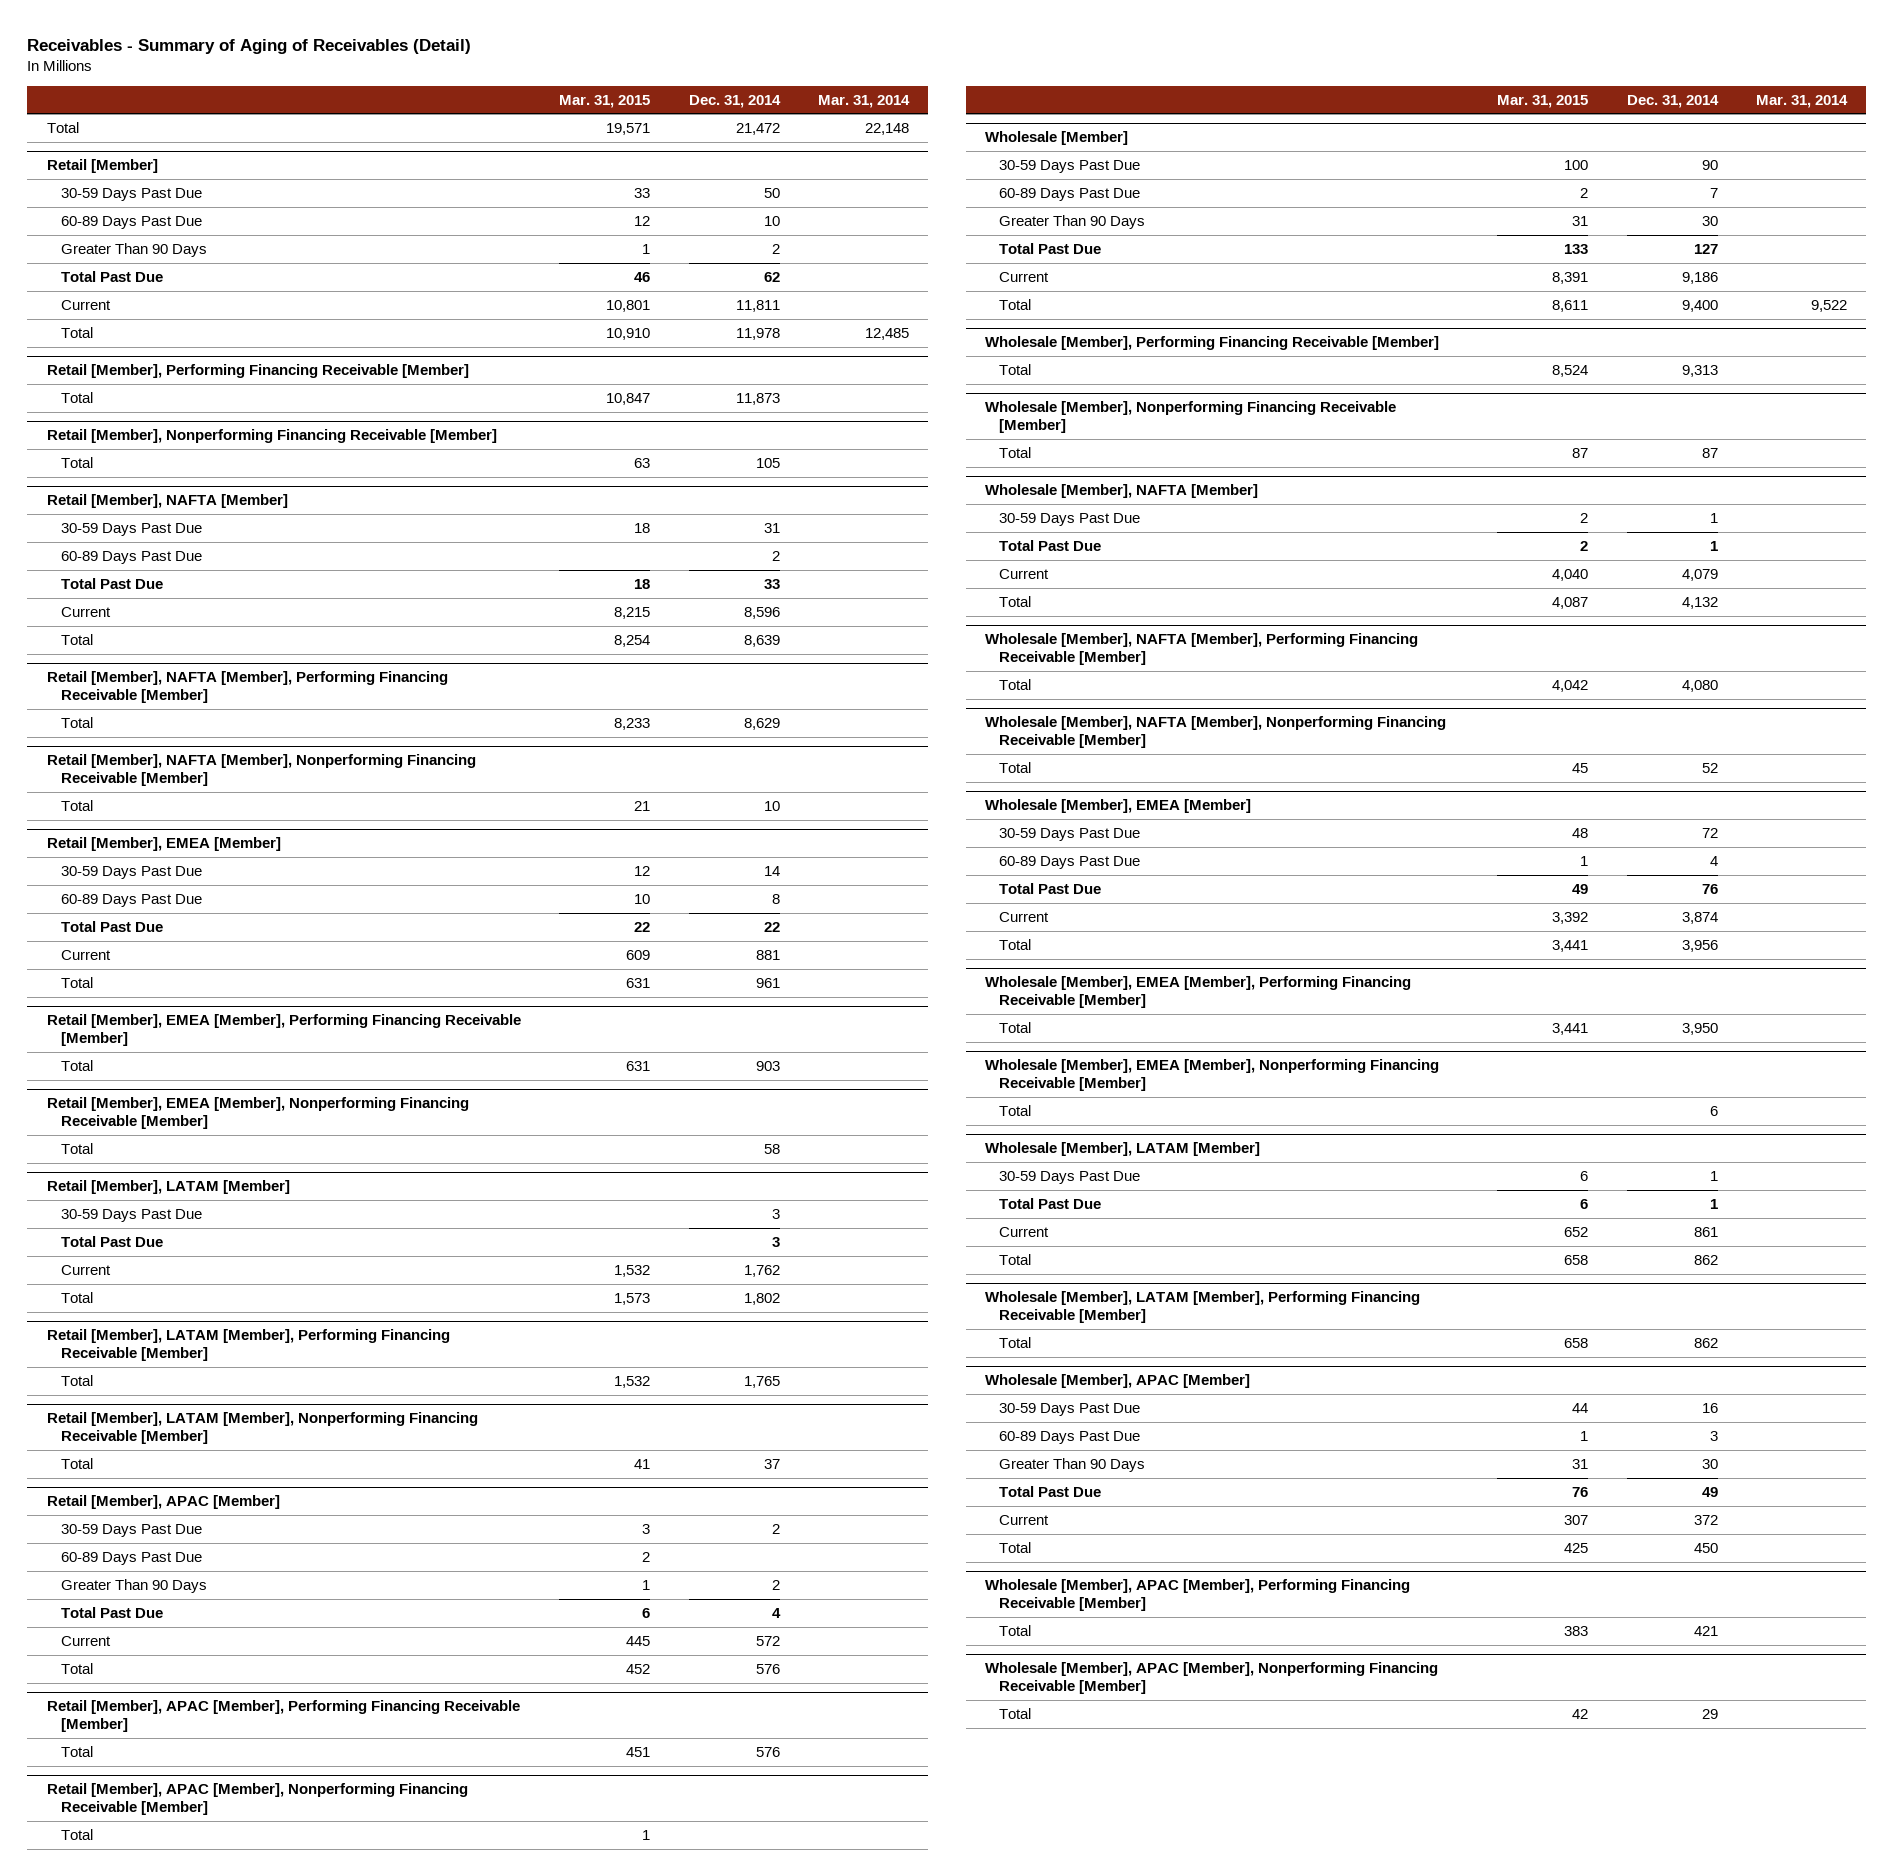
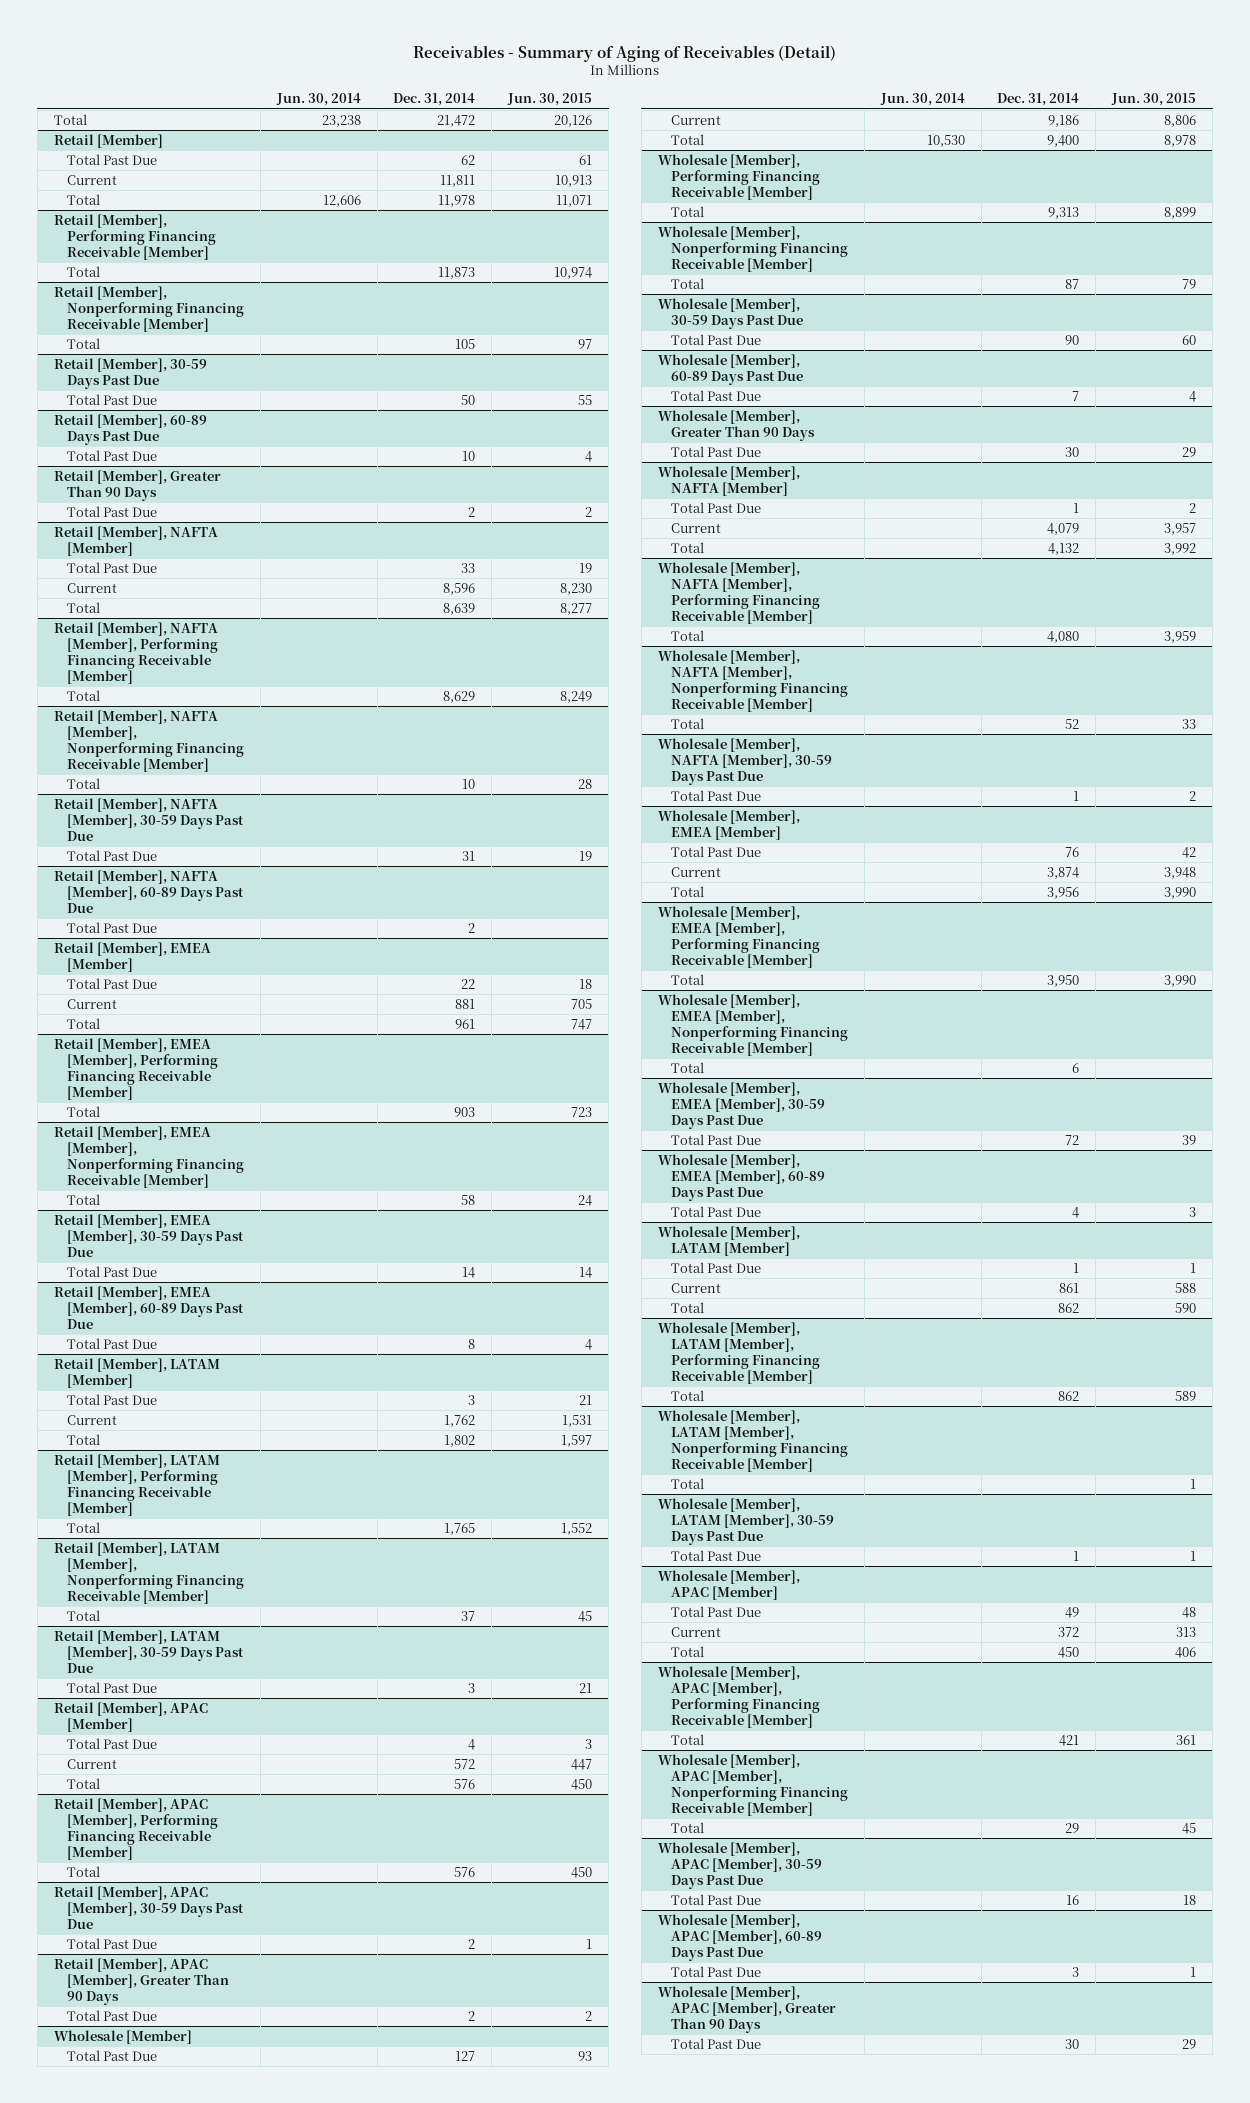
- | Mar. 31, 2015 | Dec. 31, 2014 | Mar. 31, 2014
+ | Jun. 30, 2014 | Dec. 31, 2014 | Jun. 30, 2015
@ Retail [Member]
- 30-59 Days Past Due | 33 | 50 |
- 60-89 Days Past Due | 12 | 10 |
- Greater Than 90 Days | 1 | 2 |
+ Retail [Member], 30-59 Days Past Due
+ Total Past Due | | 50 | 55
+ Retail [Member], 60-89 Days Past Due
+ Total Past Due | | 10 | 4
+ Retail [Member], Greater Than 90 Days
+ Total Past Due | | 2 | 2
@ Retail [Member], NAFTA [Member]
- 30-59 Days Past Due | 18 | 31 |
- 60-89 Days Past Due | | 2 |
+ Retail [Member], NAFTA [Member], 30-59 Days Past Due
+ Total Past Due | | 31 | 19
+ Retail [Member], NAFTA [Member], 60-89 Days Past Due
+ Total Past Due | | 2 |
@ Retail [Member], EMEA [Member]
- 30-59 Days Past Due | 12 | 14 |
- 60-89 Days Past Due | 10 | 8 |
+ Retail [Member], EMEA [Member], 30-59 Days Past Due
+ Total Past Due | | 14 | 14
+ Retail [Member], EMEA [Member], 60-89 Days Past Due
+ Total Past Due | | 8 | 4
@ Retail [Member], LATAM [Member]
- 30-59 Days Past Due | | 3 |
+ Retail [Member], LATAM [Member], 30-59 Days Past Due
+ Total Past Due | | 3 | 21
@ Retail [Member], APAC [Member]
- 30-59 Days Past Due | 3 | 2 |
- 60-89 Days Past Due | 2 | |
- Greater Than 90 Days | 1 | 2 |
- Retail [Member], APAC [Member], Nonperforming Financing Receivable [Member]
- Total | 1 | |
+ Retail [Member], APAC [Member], 30-59 Days Past Due
+ Total Past Due | | 2 | 1
+ Retail [Member], APAC [Member], Greater Than 90 Days
+ Total Past Due | | 2 | 2
@ Wholesale [Member]
- 30-59 Days Past Due | 100 | 90 |
- 60-89 Days Past Due | 2 | 7 |
- Greater Than 90 Days | 31 | 30 |
+ Wholesale [Member], 30-59 Days Past Due
+ Total Past Due | | 90 | 60
+ Wholesale [Member], 60-89 Days Past Due
+ Total Past Due | | 7 | 4
+ Wholesale [Member], Greater Than 90 Days
+ Total Past Due | | 30 | 29
@ Wholesale [Member], NAFTA [Member]
- 30-59 Days Past Due | 2 | 1 |
+ Wholesale [Member], NAFTA [Member], 30-59 Days Past Due
+ Total Past Due | | 1 | 2
@ Wholesale [Member], EMEA [Member]
- 30-59 Days Past Due | 48 | 72 |
- 60-89 Days Past Due | 1 | 4 |
+ Wholesale [Member], EMEA [Member], 30-59 Days Past Due
+ Total Past Due | | 72 | 39
+ Wholesale [Member], EMEA [Member], 60-89 Days Past Due
+ Total Past Due | | 4 | 3
@ Wholesale [Member], LATAM [Member]
- 30-59 Days Past Due | 6 | 1 |
+ Wholesale [Member], LATAM [Member], Nonperforming Financing Receivable [Member]
+ Total | | | 1
+ Wholesale [Member], LATAM [Member], 30-59 Days Past Due
+ Total Past Due | | 1 | 1
@ Wholesale [Member], APAC [Member]
- 30-59 Days Past Due | 44 | 16 |
- 60-89 Days Past Due | 1 | 3 |
- Greater Than 90 Days | 31 | 30 |
+ Wholesale [Member], APAC [Member], 30-59 Days Past Due
+ Total Past Due | | 16 | 18
+ Wholesale [Member], APAC [Member], 60-89 Days Past Due
+ Total Past Due | | 3 | 1
+ Wholesale [Member], APAC [Member], Greater Than 90 Days
+ Total Past Due | | 30 | 29

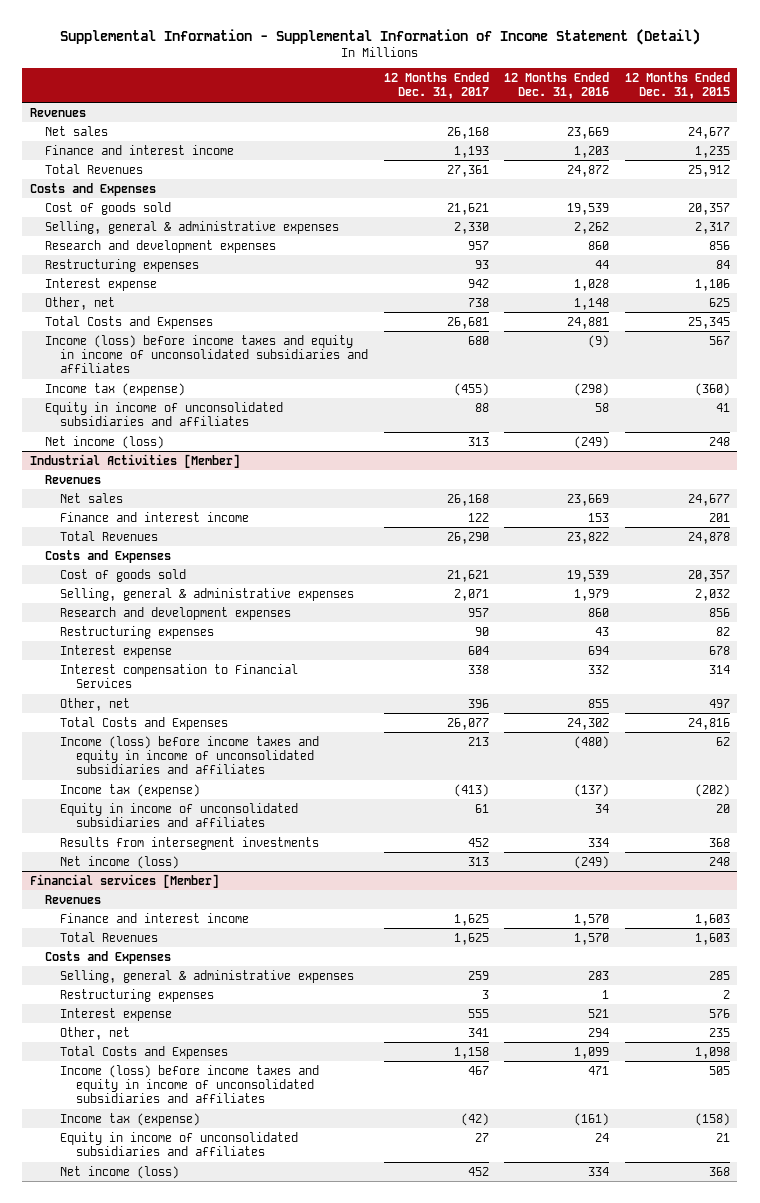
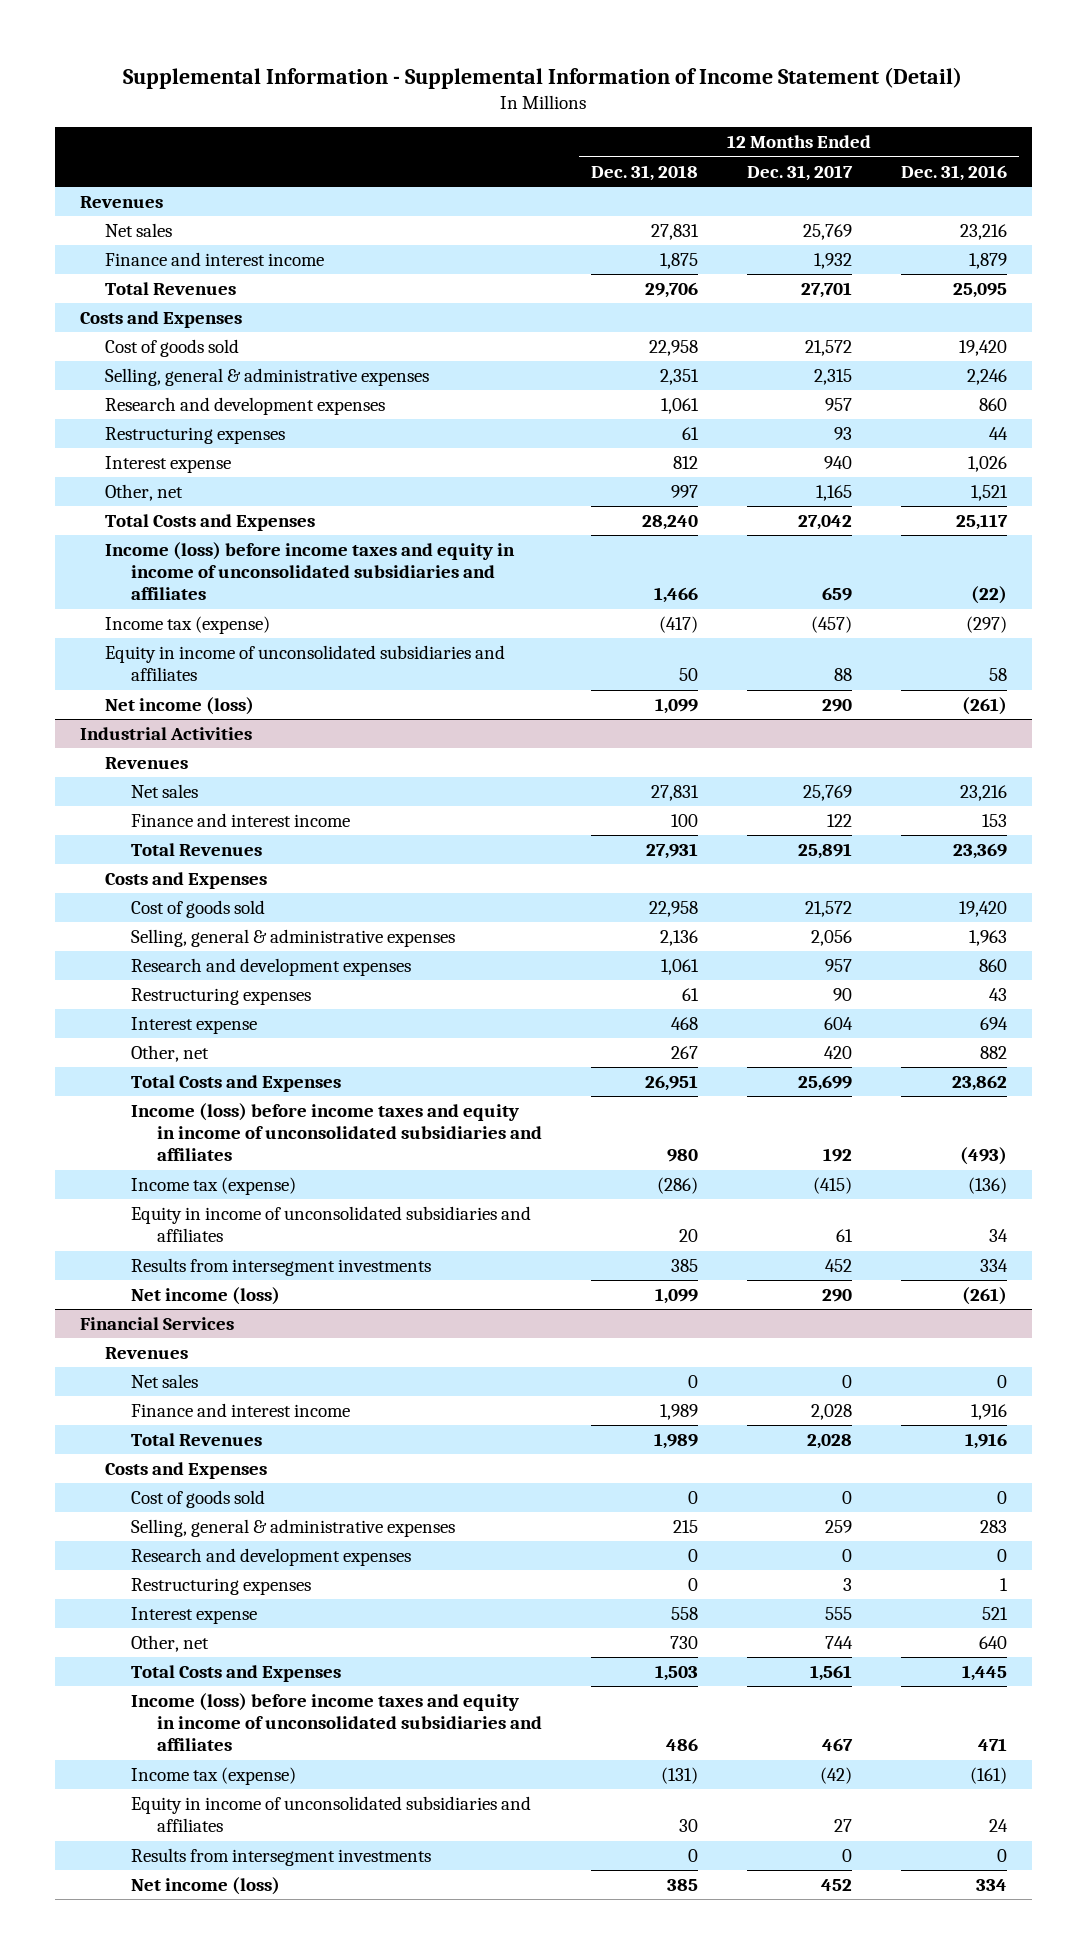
- | 12 Months Ended Dec. 31, 2017 | 12 Months Ended Dec. 31, 2016 | 12 Months Ended Dec. 31, 2015
+ | 12 Months Ended Dec. 31, 2018 | 12 Months Ended Dec. 31, 2017 | 12 Months Ended Dec. 31, 2016
- Net sales | 26,168 | 23,669 | 24,677
- Finance and interest income | 1,193 | 1,203 | 1,235
- Total Revenues | 27,361 | 24,872 | 25,912
+ Net sales | 27,831 | 25,769 | 23,216
+ Finance and interest income | 1,875 | 1,932 | 1,879
+ Total Revenues | 29,706 | 27,701 | 25,095
- Cost of goods sold | 21,621 | 19,539 | 20,357
- Selling, general & administrative expenses | 2,330 | 2,262 | 2,317
+ Cost of goods sold | 22,958 | 21,572 | 19,420
+ Selling, general & administrative expenses | 2,351 | 2,315 | 2,246
- Interest expense | 942 | 1,028 | 1,106
- Other, net | 738 | 1,148 | 625
- Total Costs and Expenses | 26,681 | 24,881 | 25,345
- Income (loss) before income taxes and equity in income of unconsolidated subsidiaries and affiliates | 680 | (9) | 567
- Income tax (expense) | (455) | (298) | (360)
+ Interest expense | 812 | 940 | 1,026
+ Other, net | 997 | 1,165 | 1,521
+ Total Costs and Expenses | 28,240 | 27,042 | 25,117
+ Income (loss) before income taxes and equity in income of unconsolidated subsidiaries and affiliates | 1,466 | 659 | (22)
+ Income tax (expense) | (417) | (457) | (297)
- Net income (loss) | 313 | (249) | 248
- Industrial Activities [Member]
+ Net income (loss) | 1,099 | 290 | (261)
+ Industrial Activities
- Net sales | 26,168 | 23,669 | 24,677
+ Net sales | 27,831 | 25,769 | 23,216
- Total Revenues | 26,290 | 23,822 | 24,878
+ Total Revenues | 27,931 | 25,891 | 23,369
- Cost of goods sold | 21,621 | 19,539 | 20,357
- Selling, general & administrative expenses | 2,071 | 1,979 | 2,032
+ Cost of goods sold | 22,958 | 21,572 | 19,420
+ Selling, general & administrative expenses | 2,136 | 2,056 | 1,963
- Interest compensation to Financial Services | 338 | 332 | 314
- Other, net | 396 | 855 | 497
- Total Costs and Expenses | 26,077 | 24,302 | 24,816
- Income (loss) before income taxes and equity in income of unconsolidated subsidiaries and affiliates | 213 | (480) | 62
- Income tax (expense) | (413) | (137) | (202)
+ Other, net | 267 | 420 | 882
+ Total Costs and Expenses | 26,951 | 25,699 | 23,862
+ Income (loss) before income taxes and equity in income of unconsolidated subsidiaries and affiliates | 980 | 192 | (493)
+ Income tax (expense) | (286) | (415) | (136)
- Net income (loss) | 313 | (249) | 248
- Financial services [Member]
+ Net income (loss) | 1,099 | 290 | (261)
+ Financial Services
- Finance and interest income | 1,625 | 1,570 | 1,603
- Total Revenues | 1,625 | 1,570 | 1,603
+ Net sales | 0 | 0 | 0
+ Finance and interest income | 1,989 | 2,028 | 1,916
+ Total Revenues | 1,989 | 2,028 | 1,916
+ Cost of goods sold | 0 | 0 | 0
+ Research and development expenses | 0 | 0 | 0
- Other, net | 341 | 294 | 235
- Total Costs and Expenses | 1,158 | 1,099 | 1,098
+ Other, net | 730 | 744 | 640
+ Total Costs and Expenses | 1,503 | 1,561 | 1,445
+ Results from intersegment investments | 0 | 0 | 0

